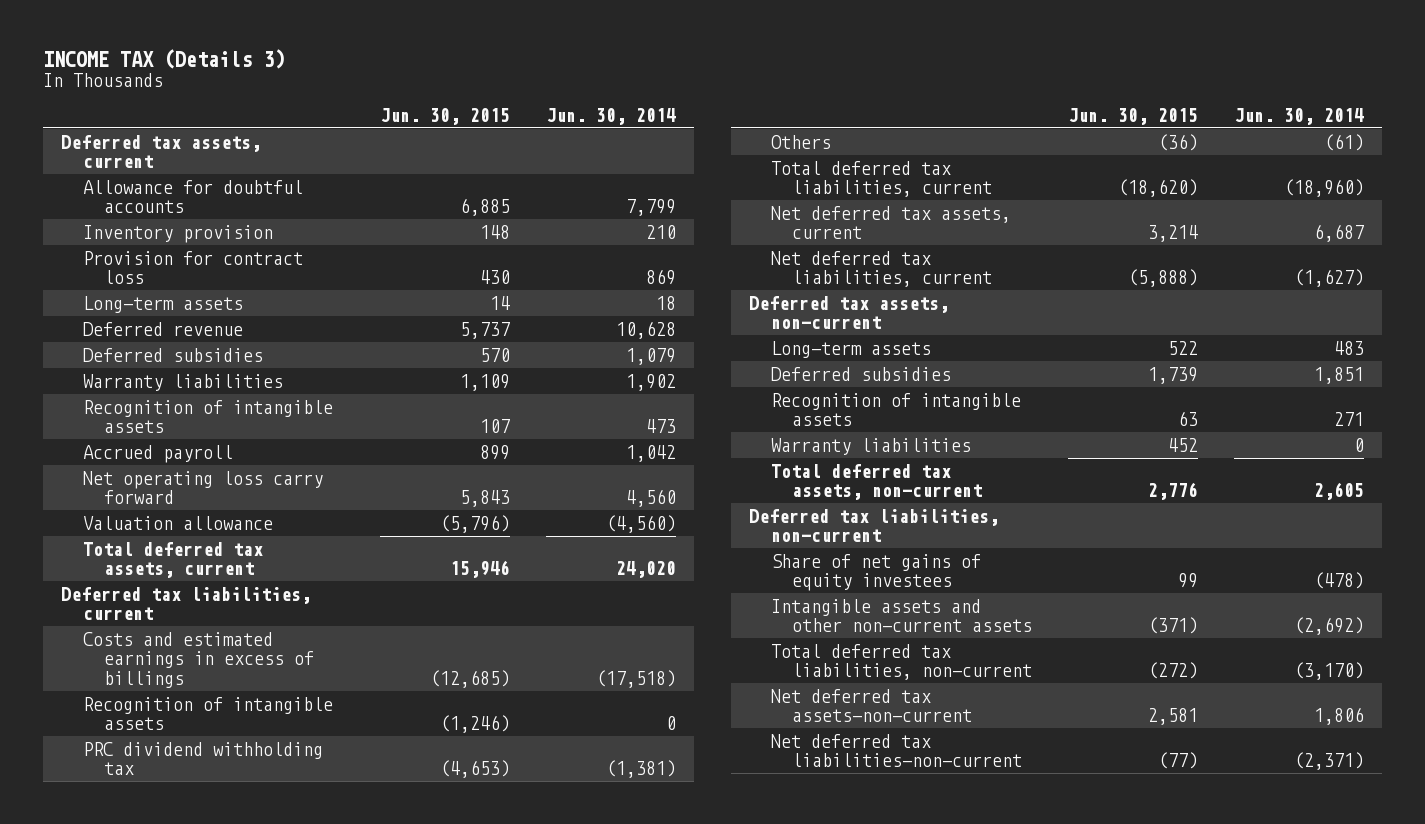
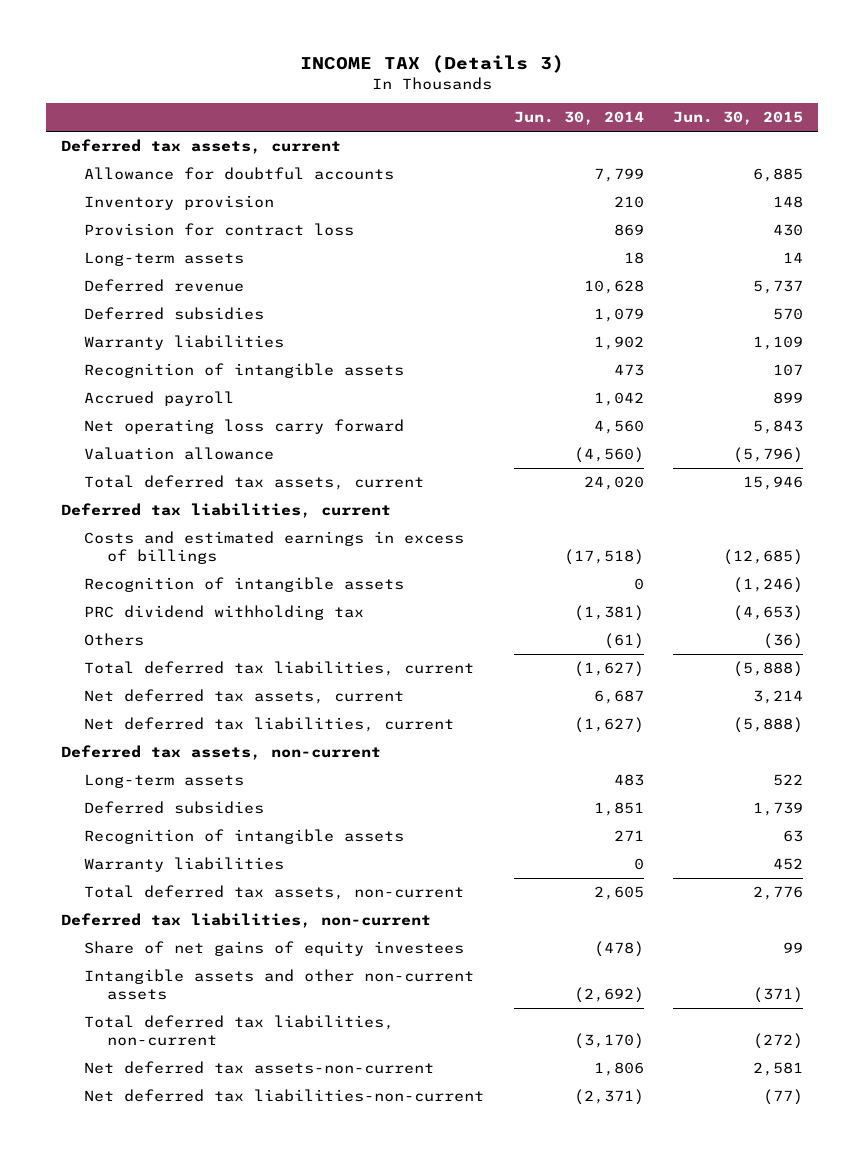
- | Jun. 30, 2015 | Jun. 30, 2014
+ | Jun. 30, 2014 | Jun. 30, 2015
- Total deferred tax liabilities, current | (18,620) | (18,960)
+ Total deferred tax liabilities, current | (1,627) | (5,888)

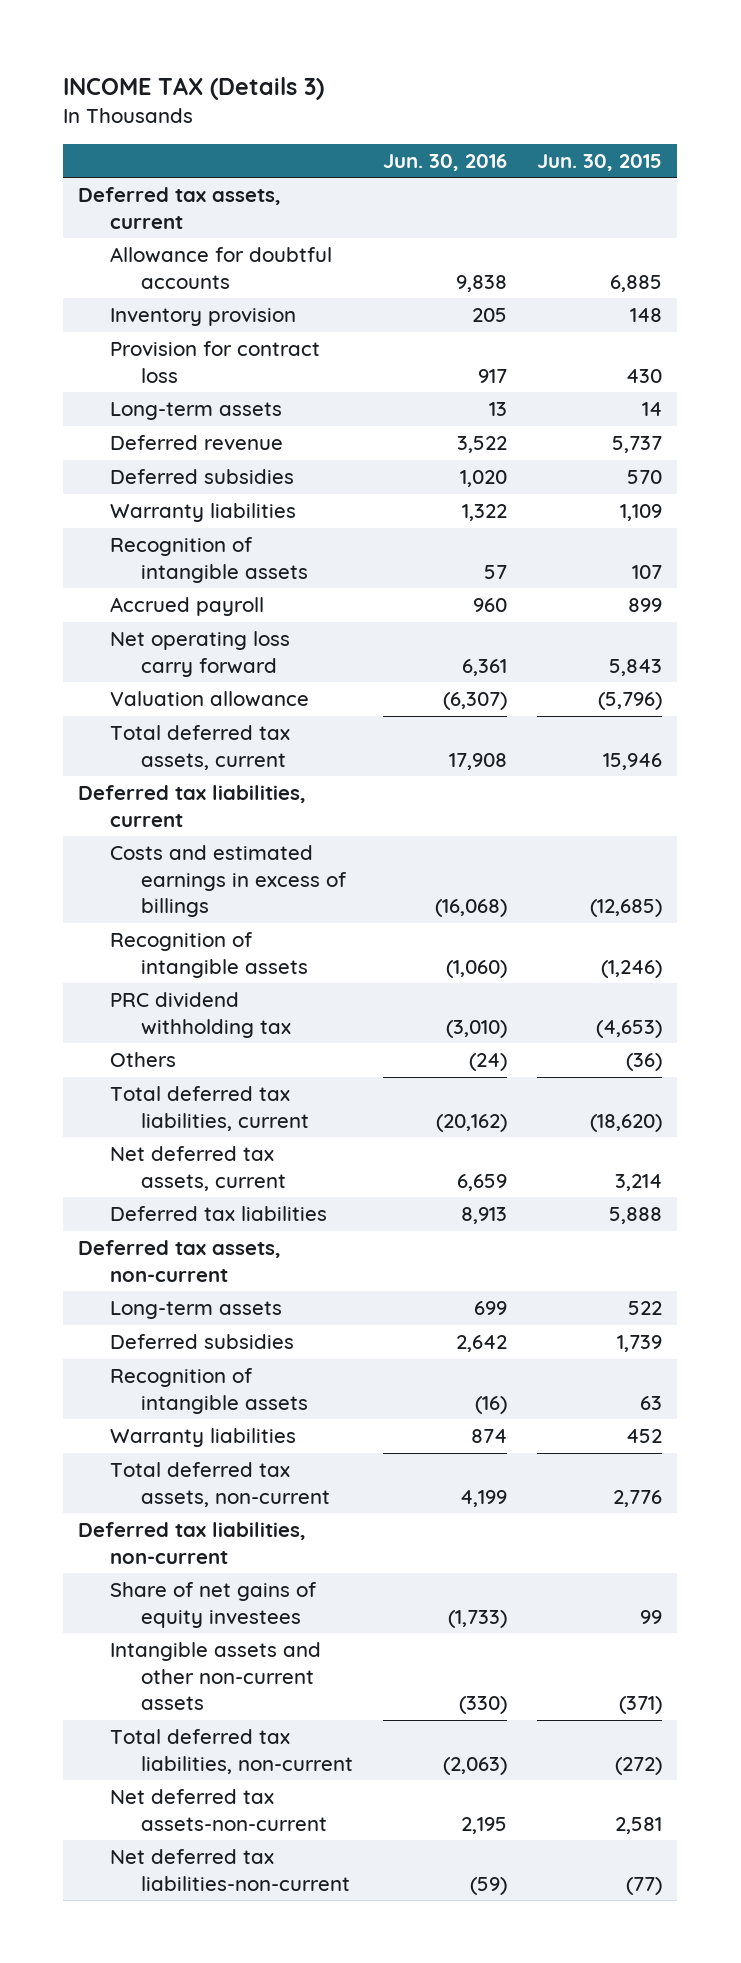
- | Jun. 30, 2014 | Jun. 30, 2015
+ | Jun. 30, 2016 | Jun. 30, 2015
- Total deferred tax liabilities, current | (1,627) | (5,888)
+ Total deferred tax liabilities, current | (20,162) | (18,620)
- Net deferred tax liabilities, current | (1,627) | (5,888)
+ Deferred tax liabilities | 8,913 | 5,888

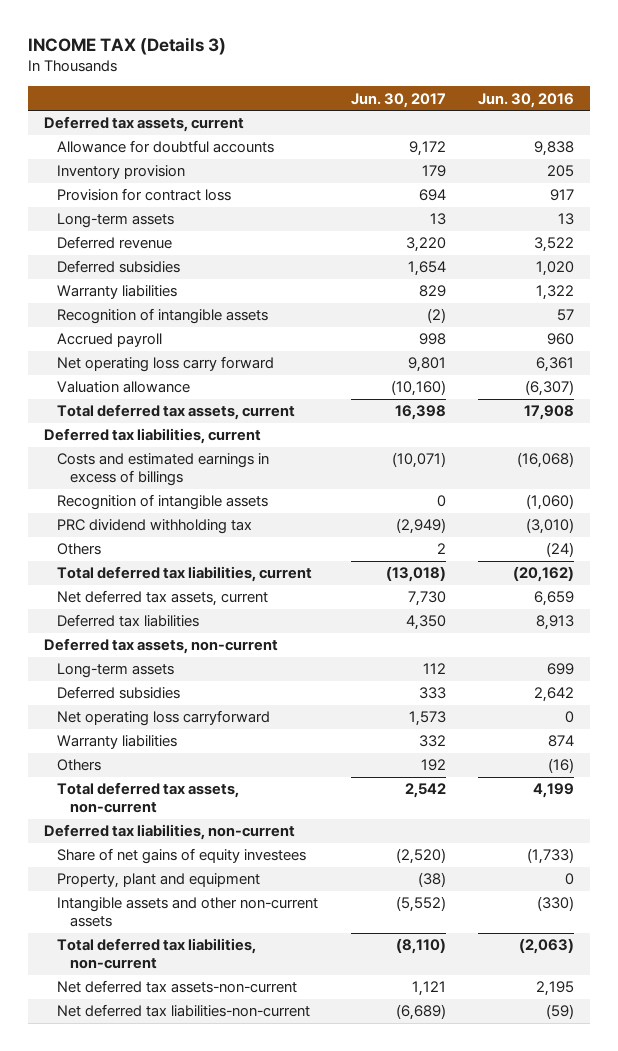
- | Jun. 30, 2016 | Jun. 30, 2015
+ | Jun. 30, 2017 | Jun. 30, 2016
- Recognition of intangible assets | (16) | 63
+ Net operating loss carryforward | 1,573 | 0
+ Others | 192 | (16)
+ Property, plant and equipment | (38) | 0

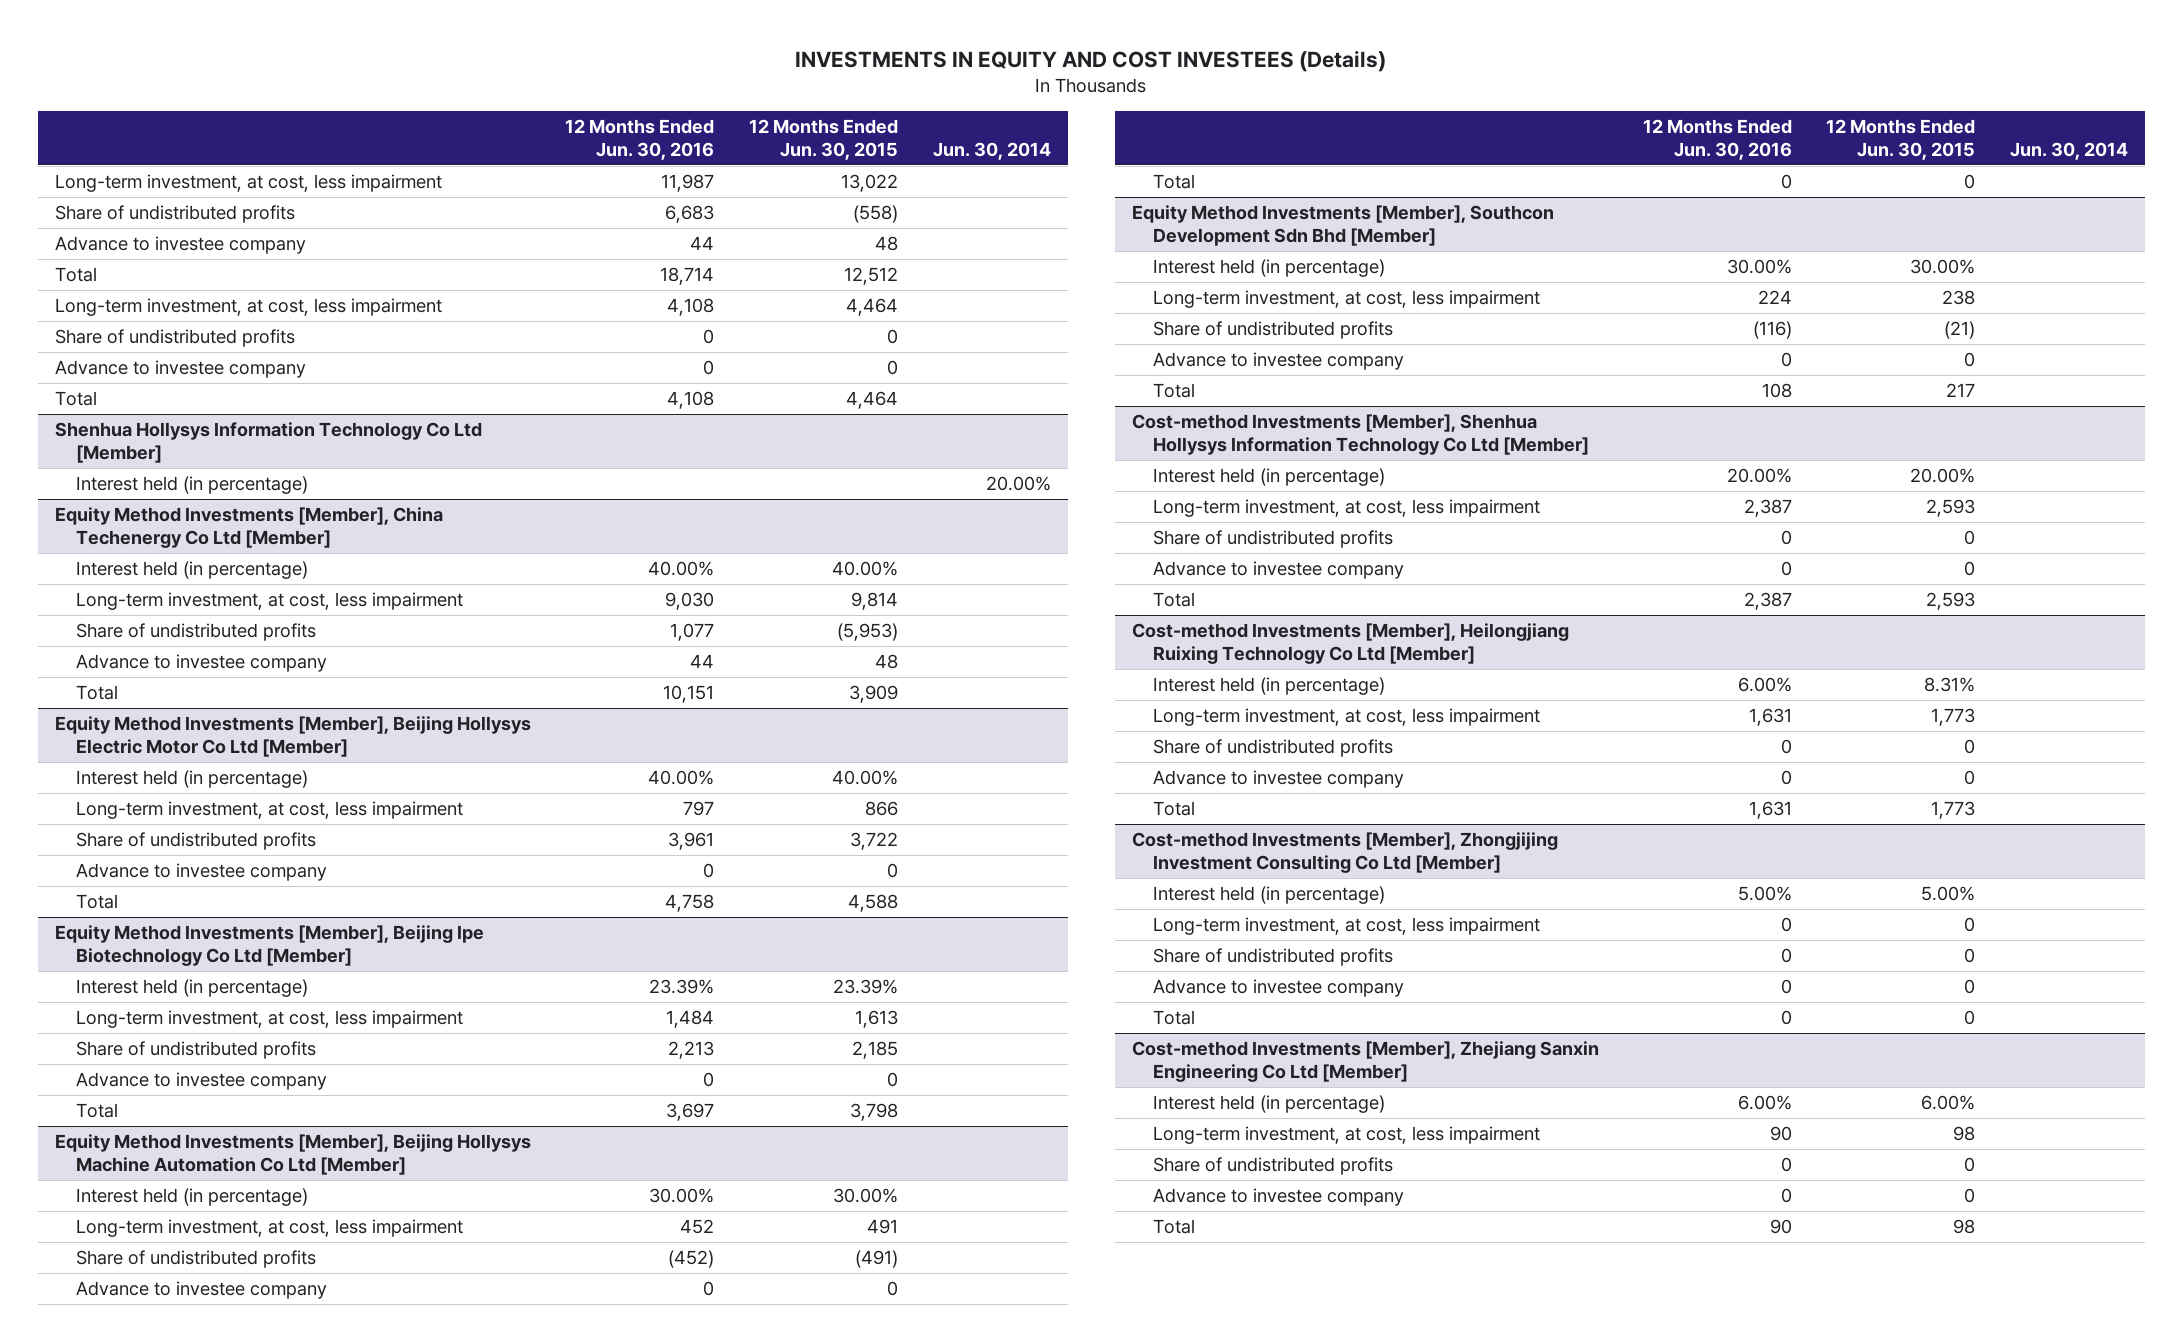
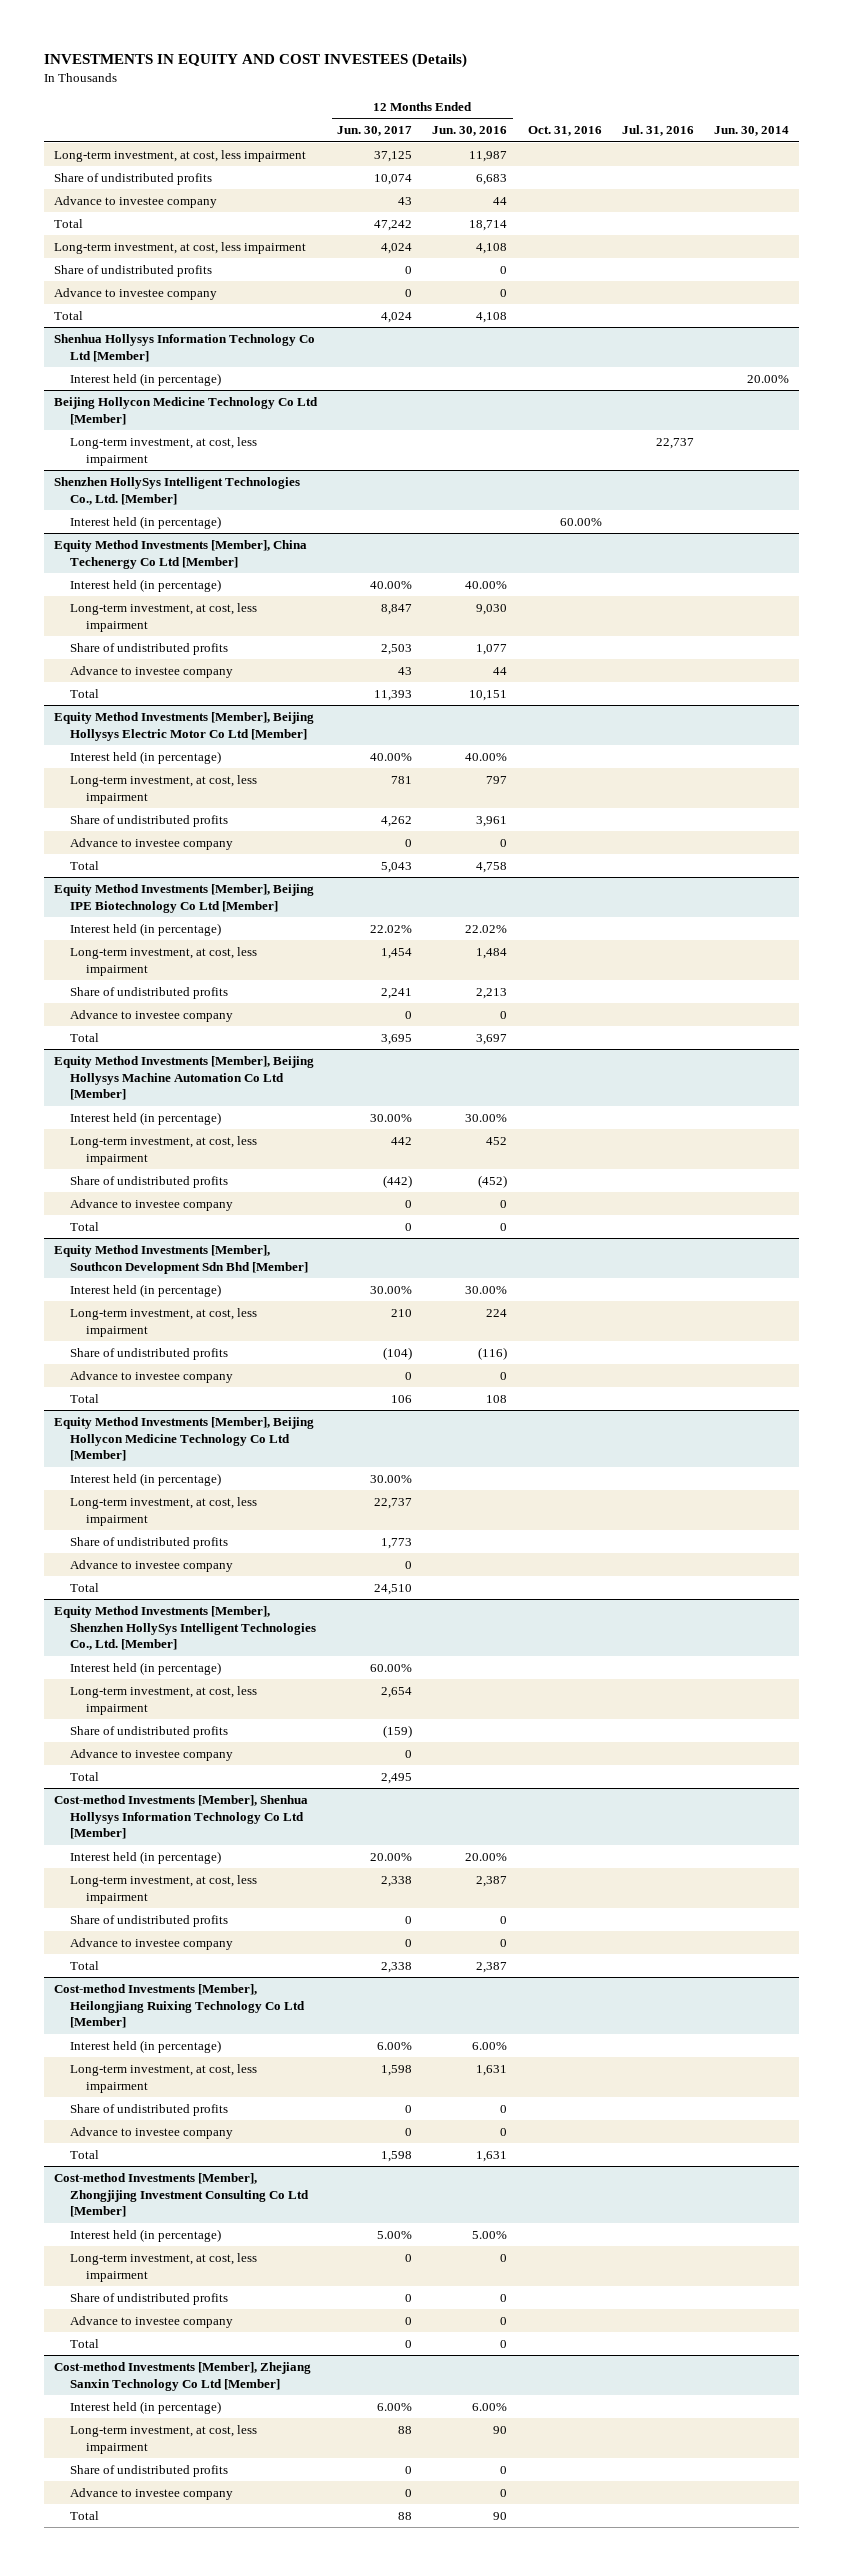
- | 12 Months Ended Jun. 30, 2016 | 12 Months Ended Jun. 30, 2015 | Jun. 30, 2014
+ | 12 Months Ended Jun. 30, 2017 | 12 Months Ended Jun. 30, 2016 | Oct. 31, 2016 | Jul. 31, 2016 | Jun. 30, 2014
+ Beijing Hollycon Medicine Technology Co Ltd [Member]
+ Long-term investment, at cost, less impairment | | | | 22,737 |
+ Shenzhen HollySys Intelligent Technologies Co., Ltd. [Member]
+ Interest held (in percentage) | | | 60.00% | |
- Equity Method Investments [Member], Beijing Ipe Biotechnology Co Ltd [Member]
- Interest held (in percentage) | 23.39% | 23.39% |
+ Equity Method Investments [Member], Beijing IPE Biotechnology Co Ltd [Member]
+ Interest held (in percentage) | 22.02% | 22.02% | | |
+ Equity Method Investments [Member], Beijing Hollycon Medicine Technology Co Ltd [Member]
+ Interest held (in percentage) | 30.00% | | | |
+ Long-term investment, at cost, less impairment | 22,737 | | | |
+ Share of undistributed profits | 1,773 | | | |
+ Advance to investee company | 0 | | | |
+ Total | 24,510 | | | |
+ Equity Method Investments [Member], Shenzhen HollySys Intelligent Technologies Co., Ltd. [Member]
+ Interest held (in percentage) | 60.00% | | | |
+ Long-term investment, at cost, less impairment | 2,654 | | | |
+ Share of undistributed profits | (159) | | | |
+ Advance to investee company | 0 | | | |
+ Total | 2,495 | | | |
- Cost-method Investments [Member], Zhejiang Sanxin Engineering Co Ltd [Member]
+ Cost-method Investments [Member], Zhejiang Sanxin Technology Co Ltd [Member]

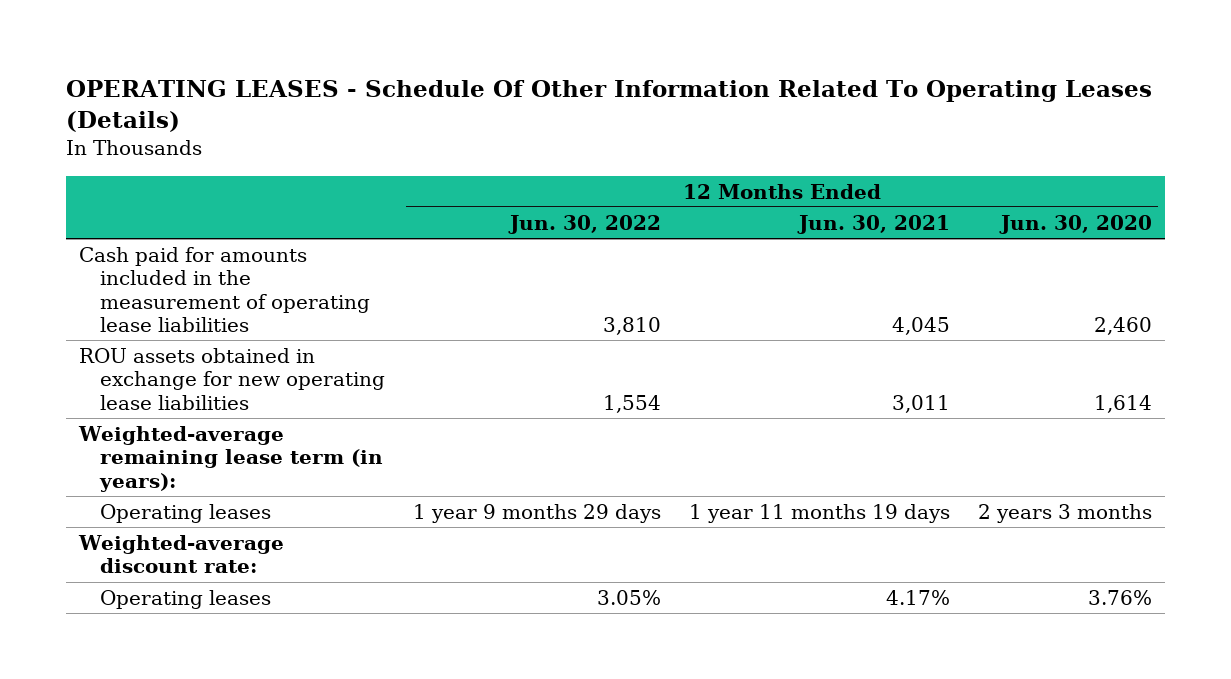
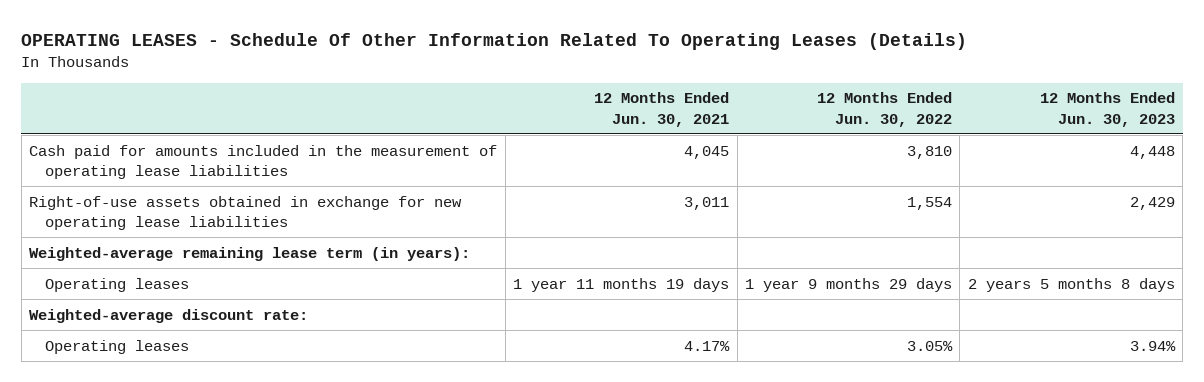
- | 12 Months Ended Jun. 30, 2022 | 12 Months Ended Jun. 30, 2021 | 12 Months Ended Jun. 30, 2020
+ | 12 Months Ended Jun. 30, 2021 | 12 Months Ended Jun. 30, 2022 | 12 Months Ended Jun. 30, 2023
- ROU assets obtained in exchange for new operating lease liabilities | 1,554 | 3,011 | 1,614
+ Right-of-use assets obtained in exchange for new operating lease liabilities | 3,011 | 1,554 | 2,429

